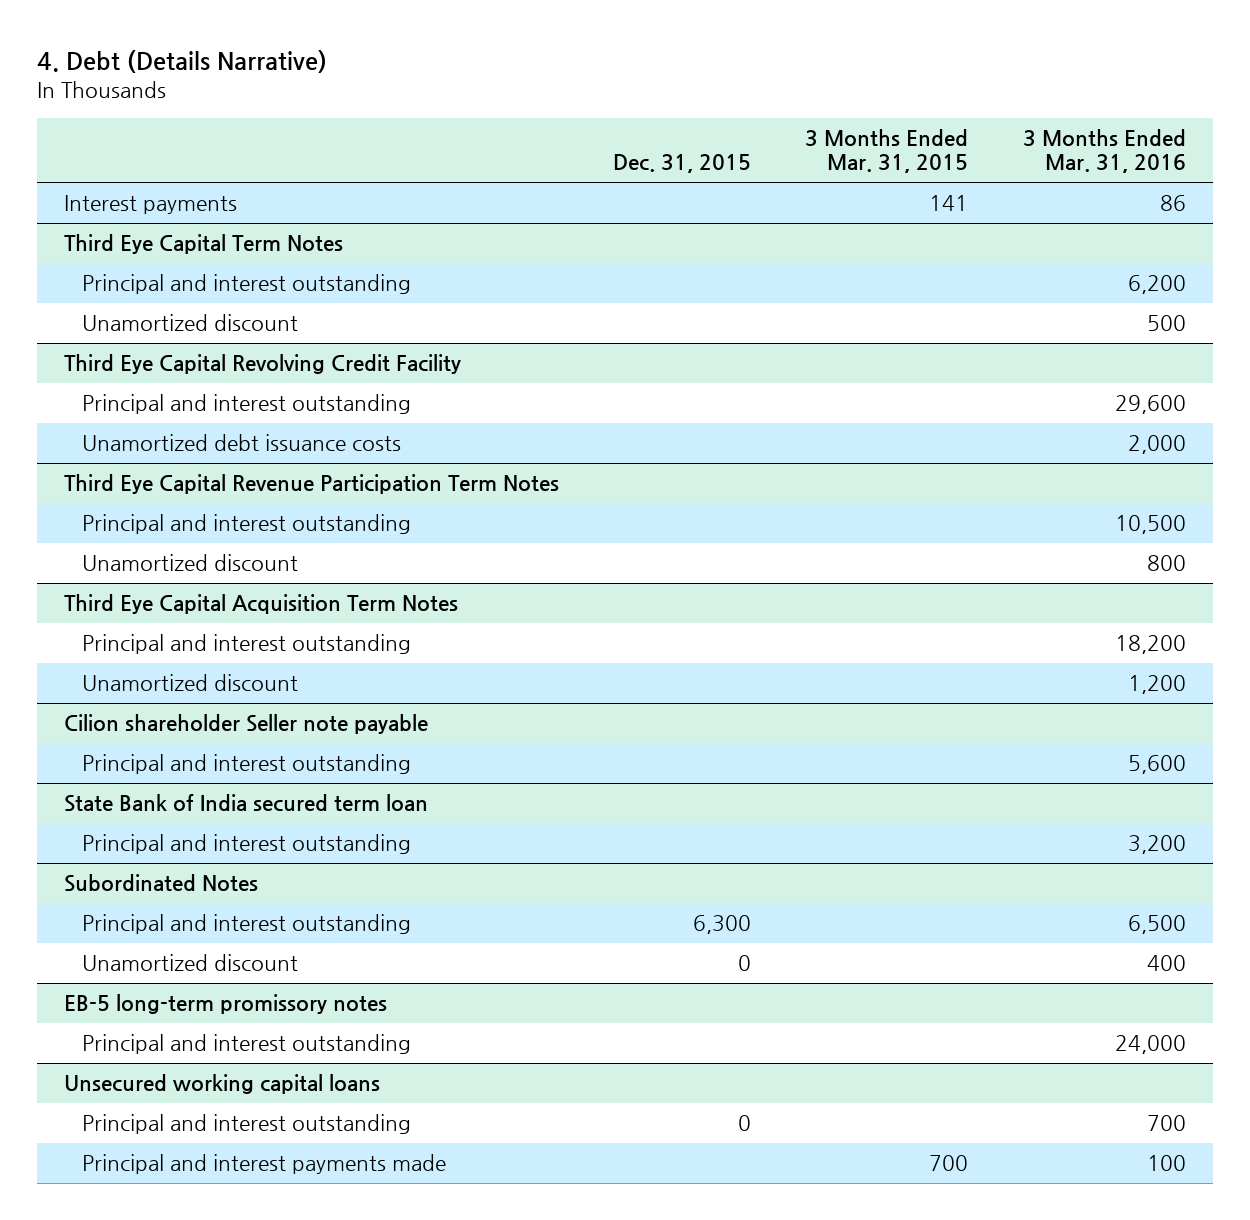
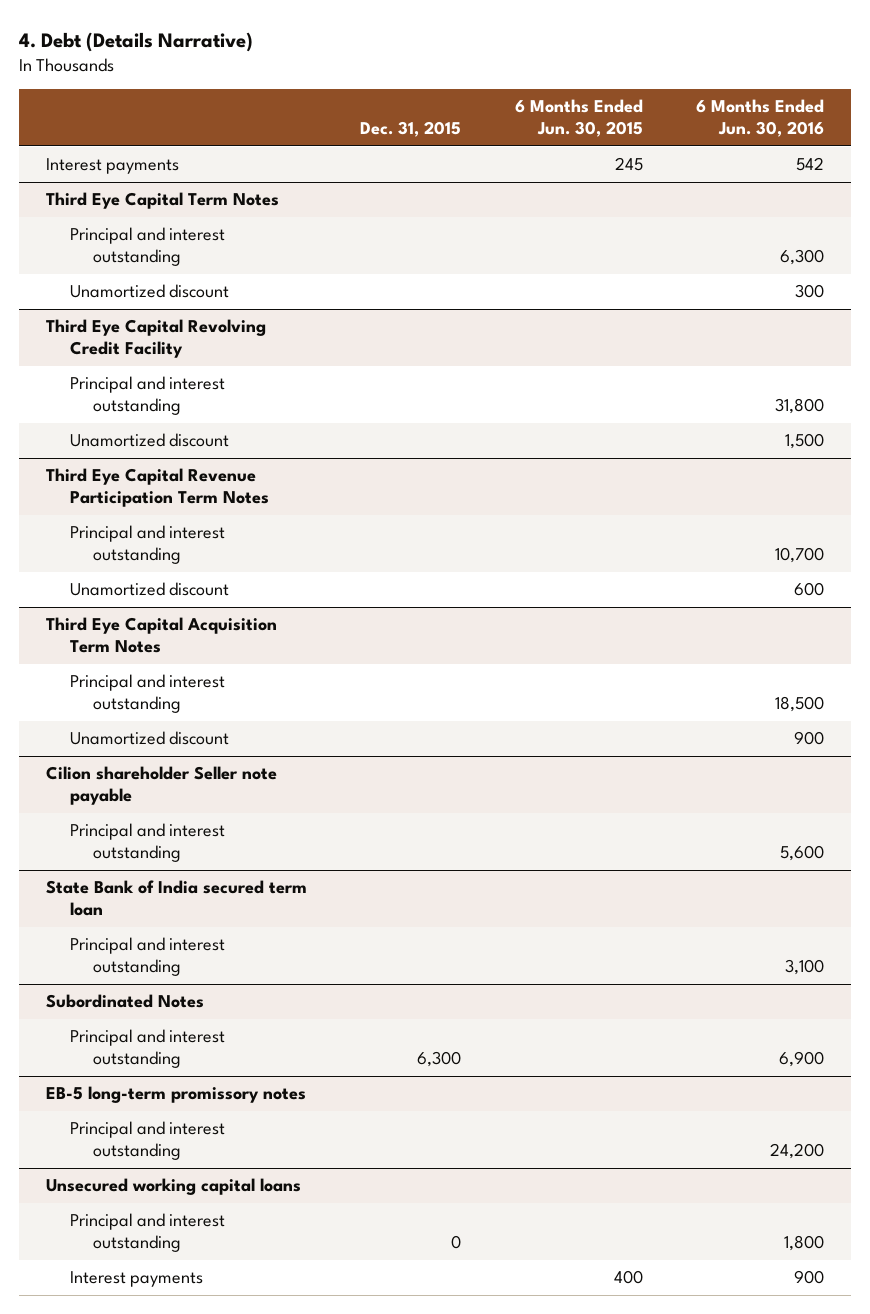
- | Dec. 31, 2015 | 3 Months Ended Mar. 31, 2015 | 3 Months Ended Mar. 31, 2016
+ | Dec. 31, 2015 | 6 Months Ended Jun. 30, 2015 | 6 Months Ended Jun. 30, 2016
@ Third Eye Capital Revolving Credit Facility
- Unamortized debt issuance costs | | | 2,000
+ Unamortized discount | | | 1,500
@ Subordinated Notes
- Unamortized discount | 0 | | 400
@ Unsecured working capital loans
- Principal and interest payments made | | 700 | 100
+ Interest payments | | 400 | 900

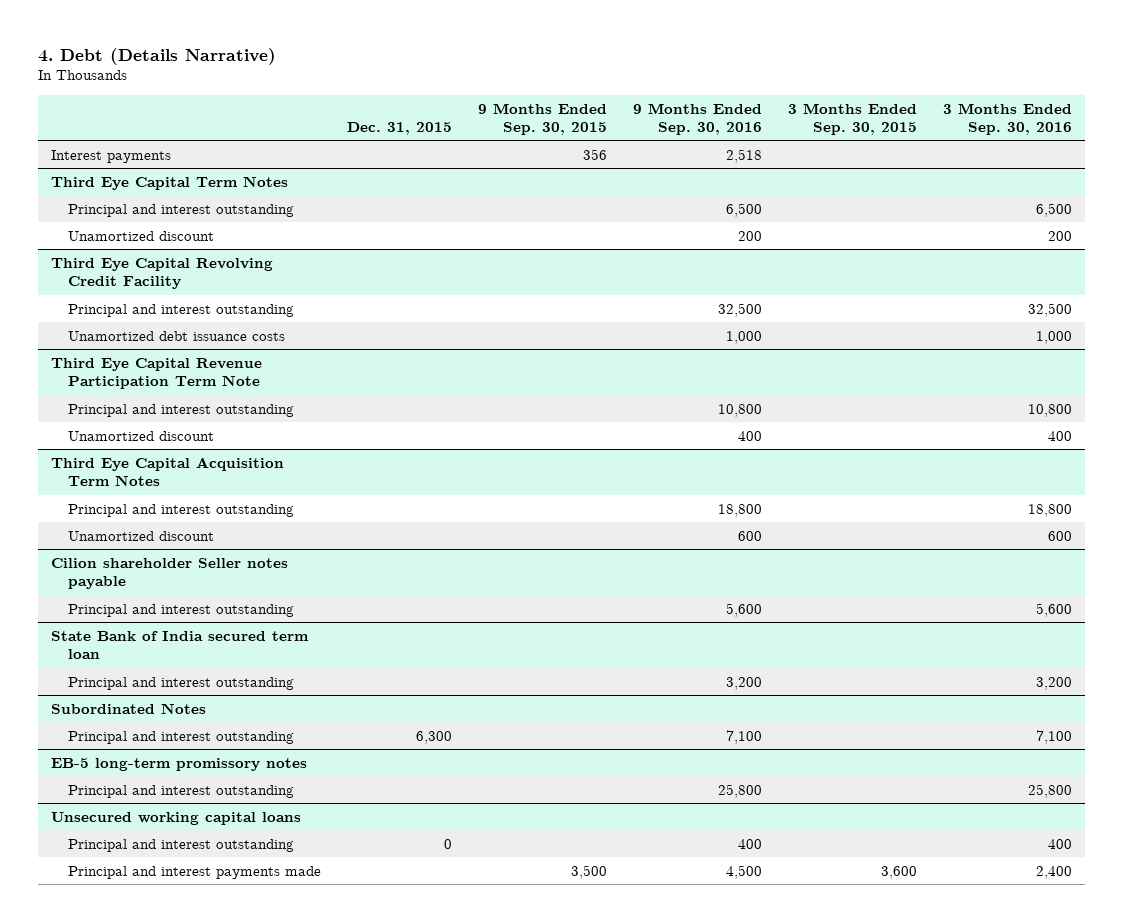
- | Dec. 31, 2015 | 6 Months Ended Jun. 30, 2015 | 6 Months Ended Jun. 30, 2016
+ | Dec. 31, 2015 | 9 Months Ended Sep. 30, 2015 | 9 Months Ended Sep. 30, 2016 | 3 Months Ended Sep. 30, 2015 | 3 Months Ended Sep. 30, 2016
@ Third Eye Capital Revolving Credit Facility
- Unamortized discount | | | 1,500
- Third Eye Capital Revenue Participation Term Notes
@ Third Eye Capital Revolving Credit Facility
+ Unamortized debt issuance costs | | | 1,000 | | 1,000
+ Third Eye Capital Revenue Participation Term Note
- Cilion shareholder Seller note payable
+ Cilion shareholder Seller notes payable
@ Unsecured working capital loans
- Interest payments | | 400 | 900
+ Principal and interest payments made | | 3,500 | 4,500 | 3,600 | 2,400

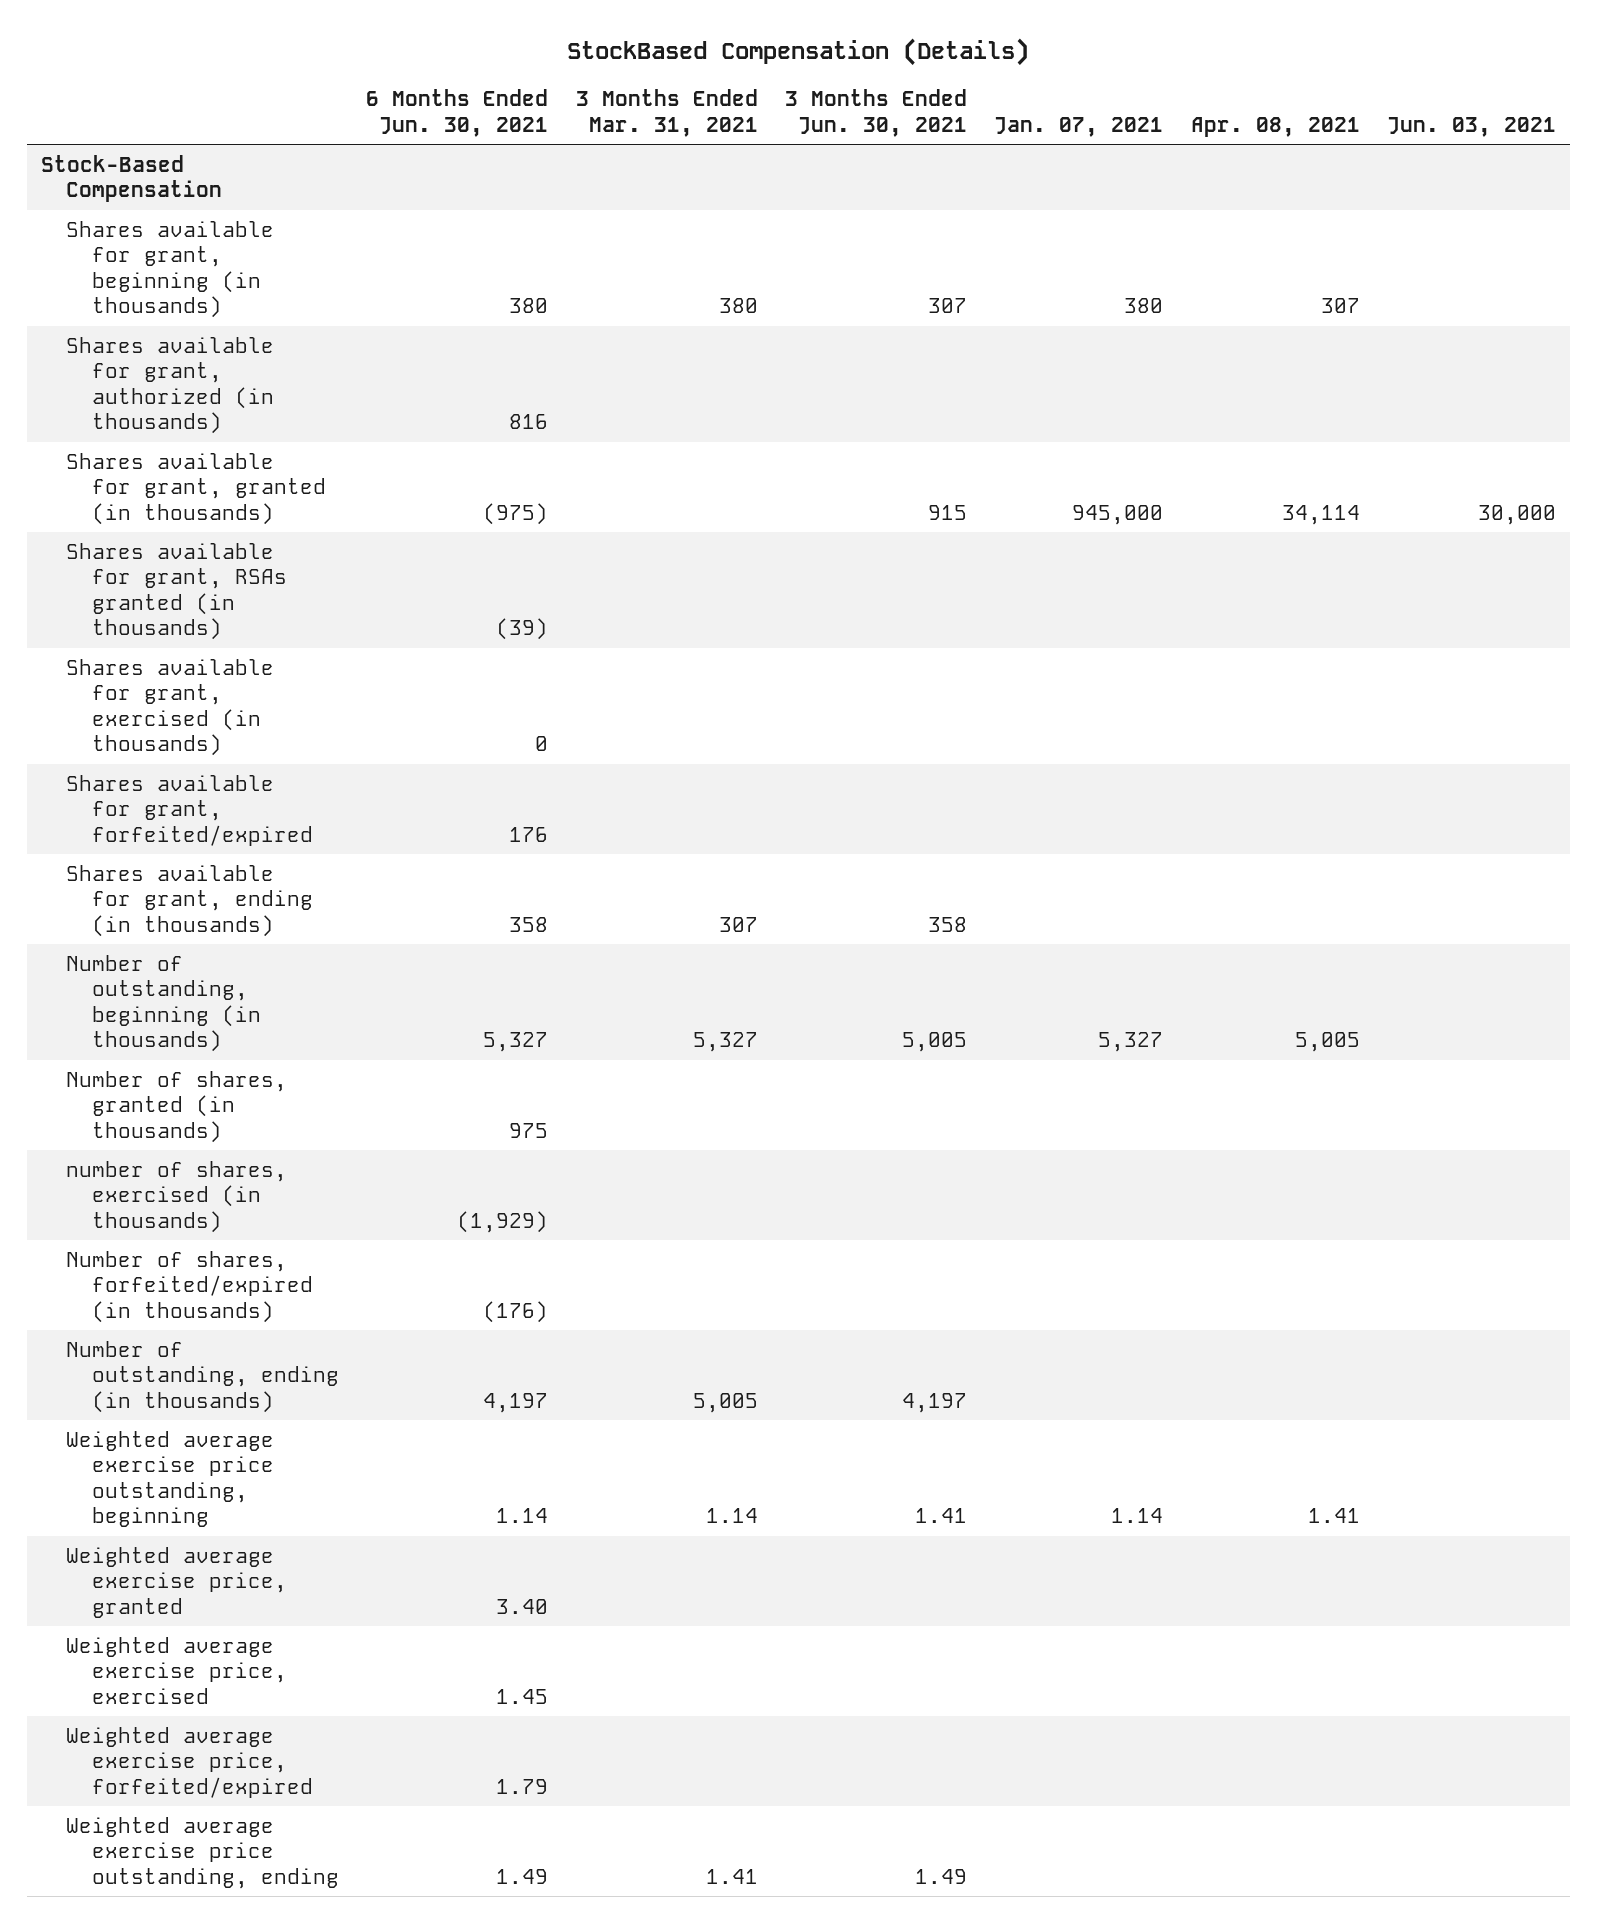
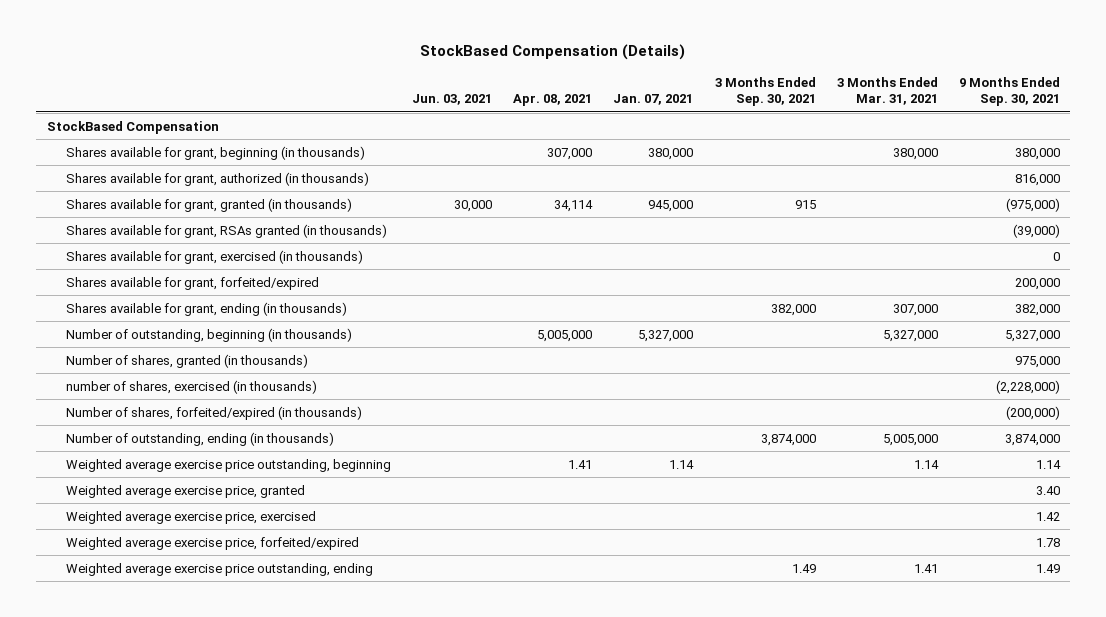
- | 6 Months Ended Jun. 30, 2021 | 3 Months Ended Mar. 31, 2021 | 3 Months Ended Jun. 30, 2021 | Jan. 07, 2021 | Apr. 08, 2021 | Jun. 03, 2021
+ | Jun. 03, 2021 | Apr. 08, 2021 | Jan. 07, 2021 | 3 Months Ended Sep. 30, 2021 | 3 Months Ended Mar. 31, 2021 | 9 Months Ended Sep. 30, 2021
- Stock-Based Compensation
- Shares available for grant, beginning (in thousands) | 380 | 380 | 307 | 380 | 307 |
+ StockBased Compensation
+ Shares available for grant, beginning (in thousands) | | 307,000 | 380,000 | | 380,000 | 380,000
- Shares available for grant, ending (in thousands) | 358 | 307 | 358 | | |
- Number of outstanding, beginning (in thousands) | 5,327 | 5,327 | 5,005 | 5,327 | 5,005 |
+ Shares available for grant, ending (in thousands) | | | | 382,000 | 307,000 | 382,000
+ Number of outstanding, beginning (in thousands) | | 5,005,000 | 5,327,000 | | 5,327,000 | 5,327,000
- Number of outstanding, ending (in thousands) | 4,197 | 5,005 | 4,197 | | |
+ Number of outstanding, ending (in thousands) | | | | 3,874,000 | 5,005,000 | 3,874,000

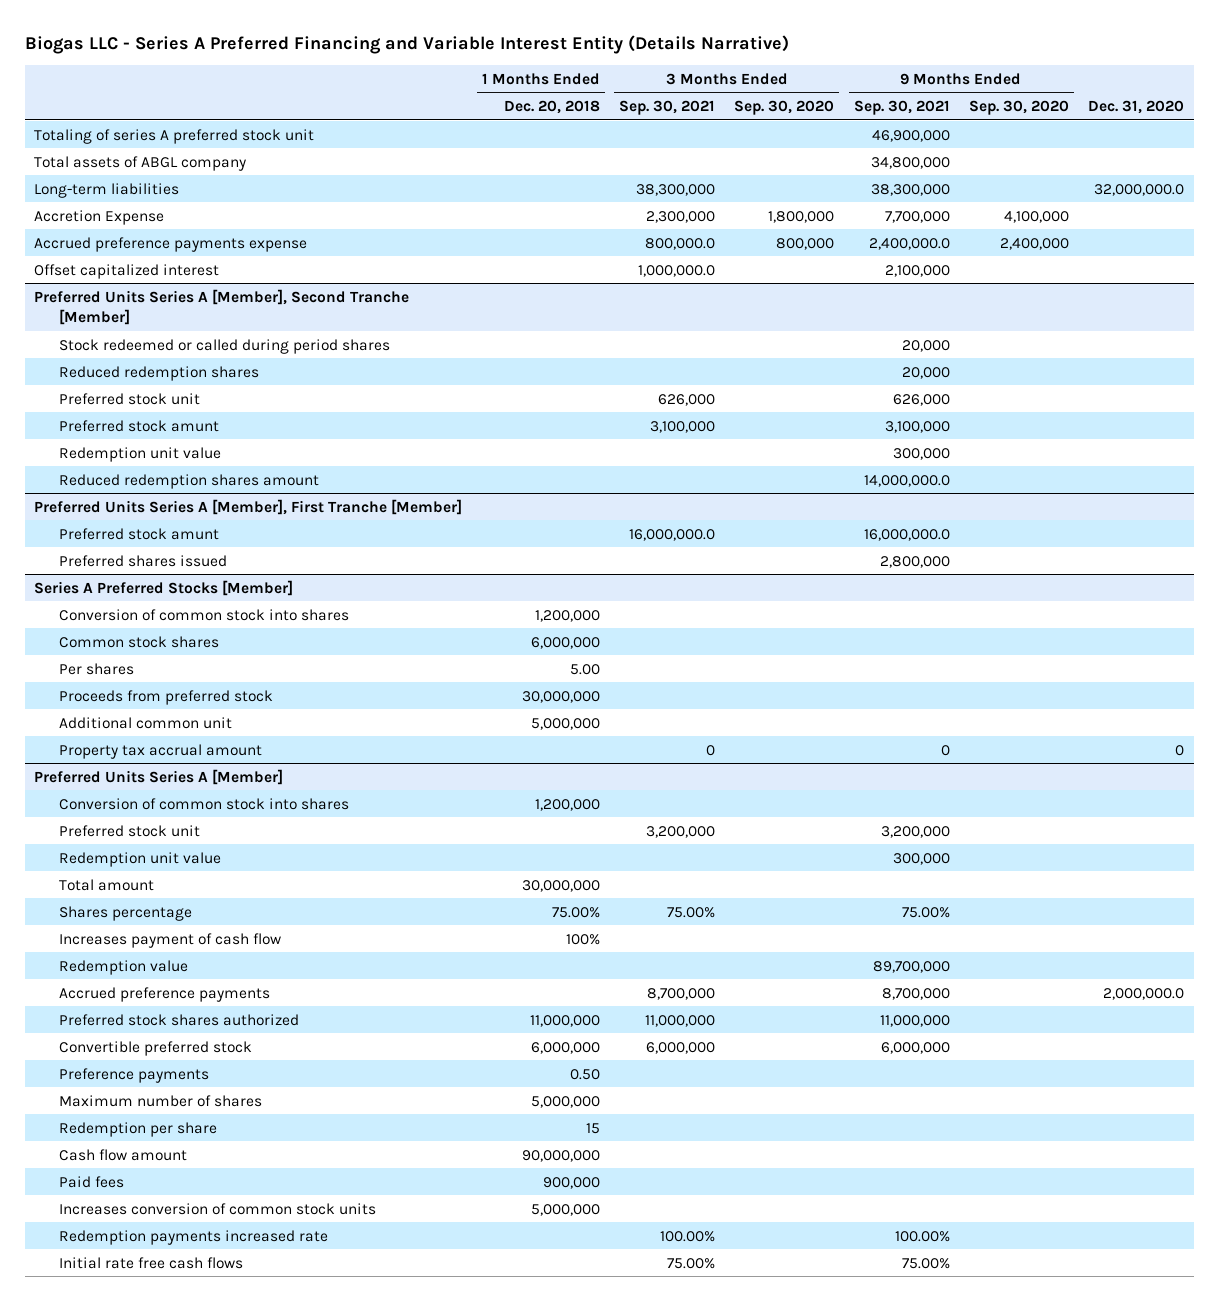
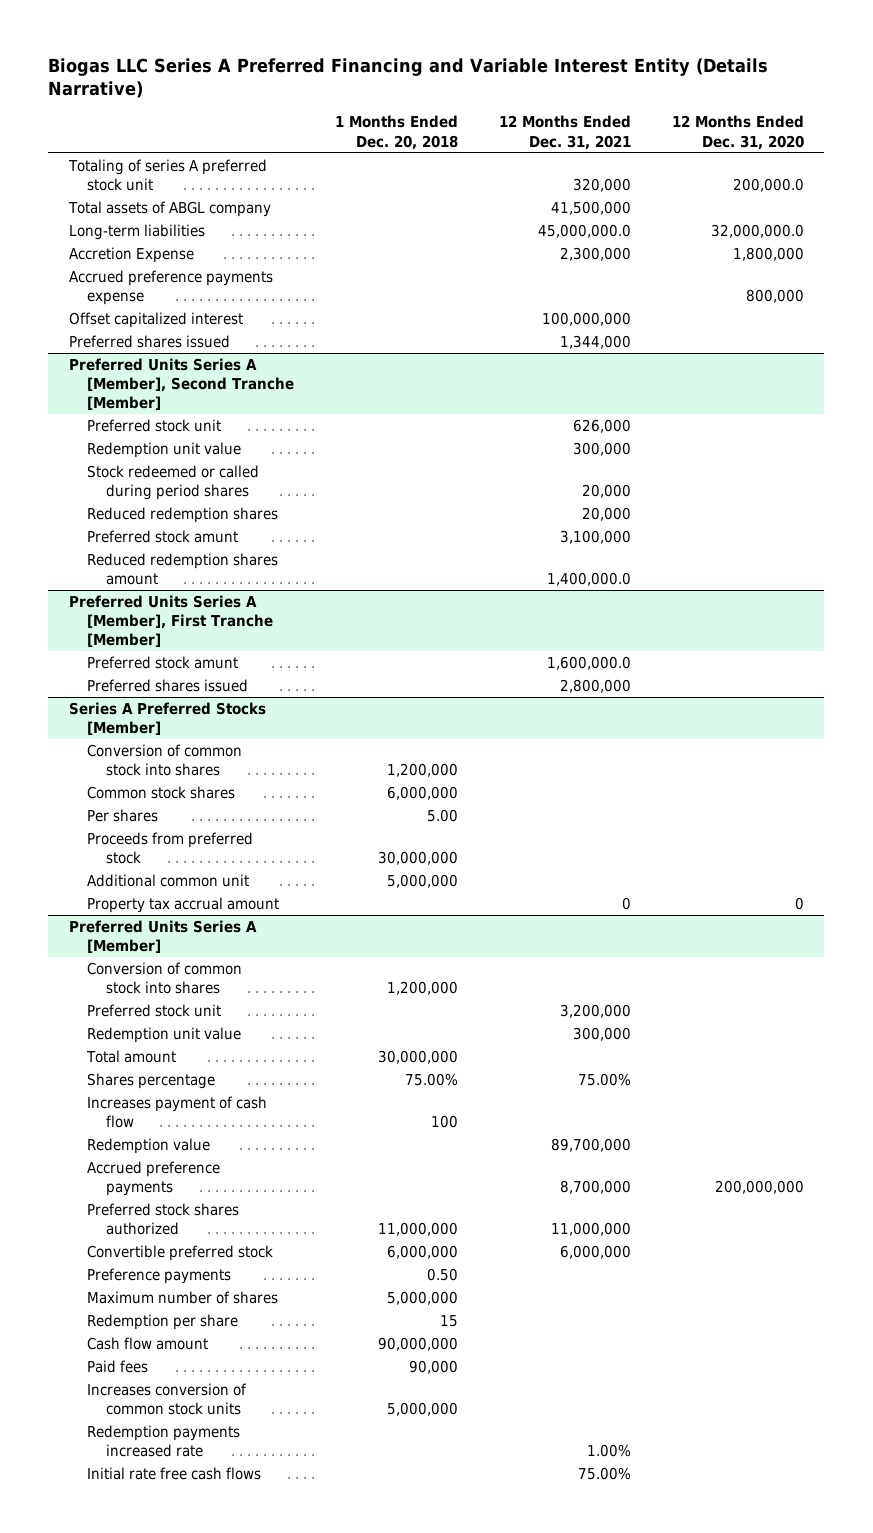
- Biogas LLC - Series A Preferred Financing and Variable Interest Entity (Details Narrative)
+ Biogas LLC Series A Preferred Financing and Variable Interest Entity (Details Narrative)
- | 1 Months Ended Dec. 20, 2018 | 3 Months Ended Sep. 30, 2021 | 3 Months Ended Sep. 30, 2020 | 9 Months Ended Sep. 30, 2021 | 9 Months Ended Sep. 30, 2020 | Dec. 31, 2020
+ | 1 Months Ended Dec. 20, 2018 | 12 Months Ended Dec. 31, 2021 | 12 Months Ended Dec. 31, 2020
+ Preferred shares issued | | 1,344,000 |
@ Preferred Units Series A [Member], Second Tranche [Member]
moved up: Preferred stock unit | | 626,000 |
moved up: Redemption unit value | | 300,000 |
@ Preferred Units Series A [Member]
- Increases payment of cash flow | 100% | | | | |
+ Increases payment of cash flow | 100 | |
- Paid fees | 900,000 | | | | |
+ Paid fees | 90,000 | |

